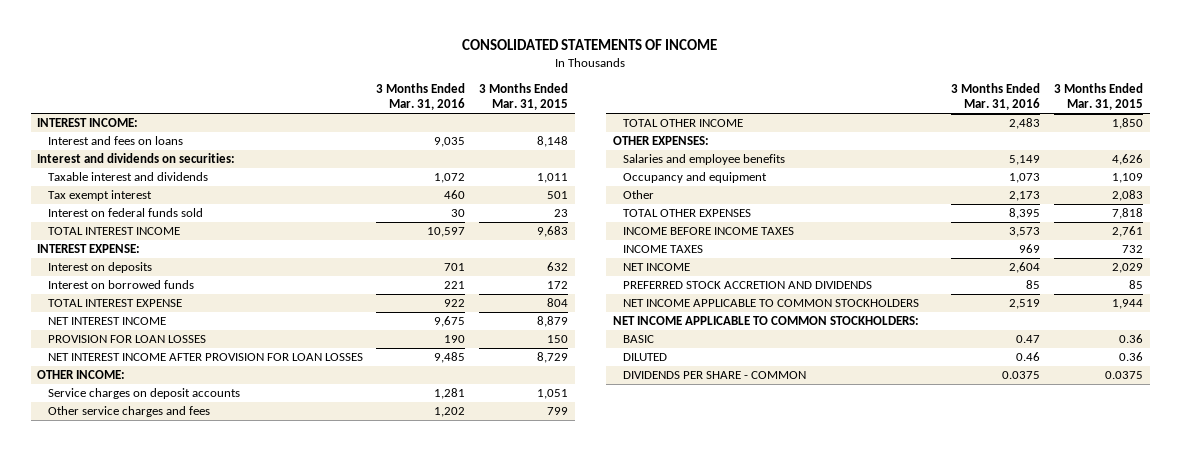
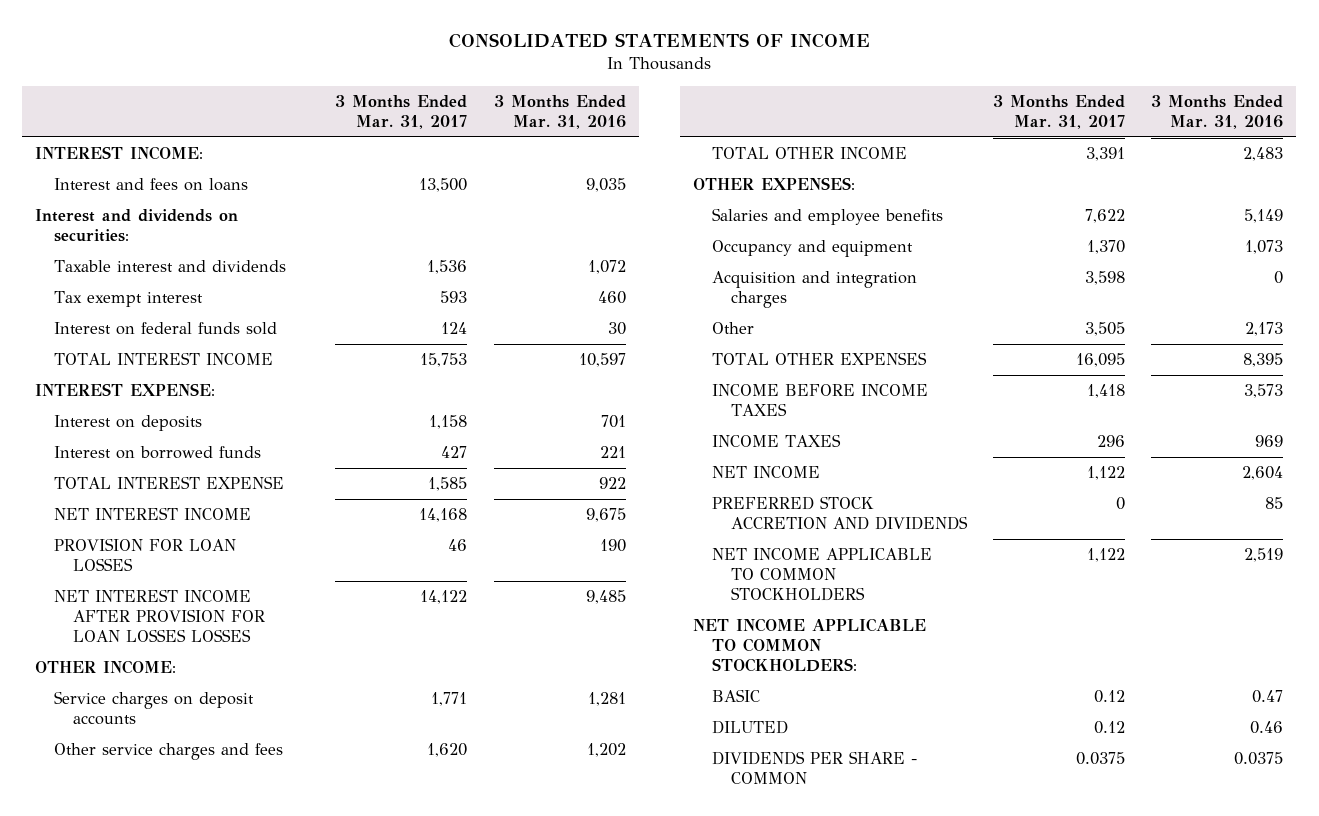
- | 3 Months Ended Mar. 31, 2016 | 3 Months Ended Mar. 31, 2015
+ | 3 Months Ended Mar. 31, 2017 | 3 Months Ended Mar. 31, 2016
- NET INTEREST INCOME AFTER PROVISION FOR LOAN LOSSES | 9,485 | 8,729
+ NET INTEREST INCOME AFTER PROVISION FOR LOAN LOSSES LOSSES | 14,122 | 9,485
+ Acquisition and integration charges | 3,598 | 0

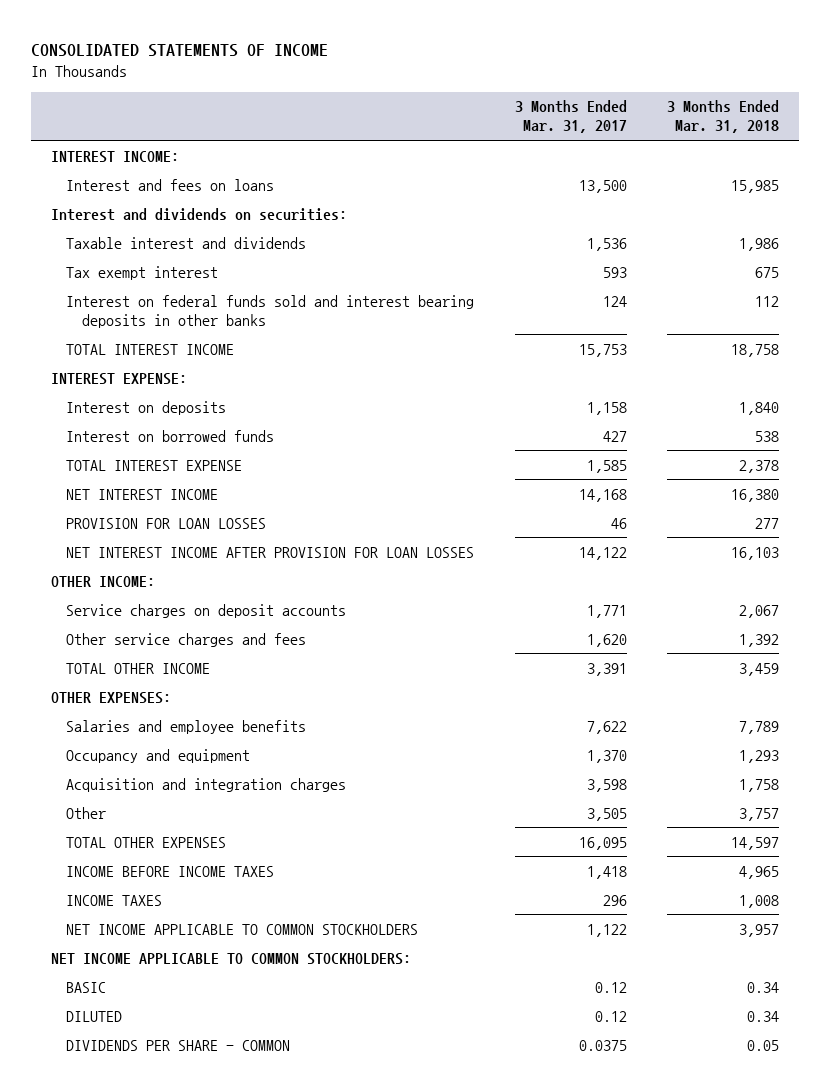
- | 3 Months Ended Mar. 31, 2017 | 3 Months Ended Mar. 31, 2016
+ | 3 Months Ended Mar. 31, 2017 | 3 Months Ended Mar. 31, 2018
- Interest on federal funds sold | 124 | 30
+ Interest on federal funds sold and interest bearing deposits in other banks | 124 | 112
- NET INTEREST INCOME AFTER PROVISION FOR LOAN LOSSES LOSSES | 14,122 | 9,485
+ NET INTEREST INCOME AFTER PROVISION FOR LOAN LOSSES | 14,122 | 16,103
- NET INCOME | 1,122 | 2,604
- PREFERRED STOCK ACCRETION AND DIVIDENDS | 0 | 85

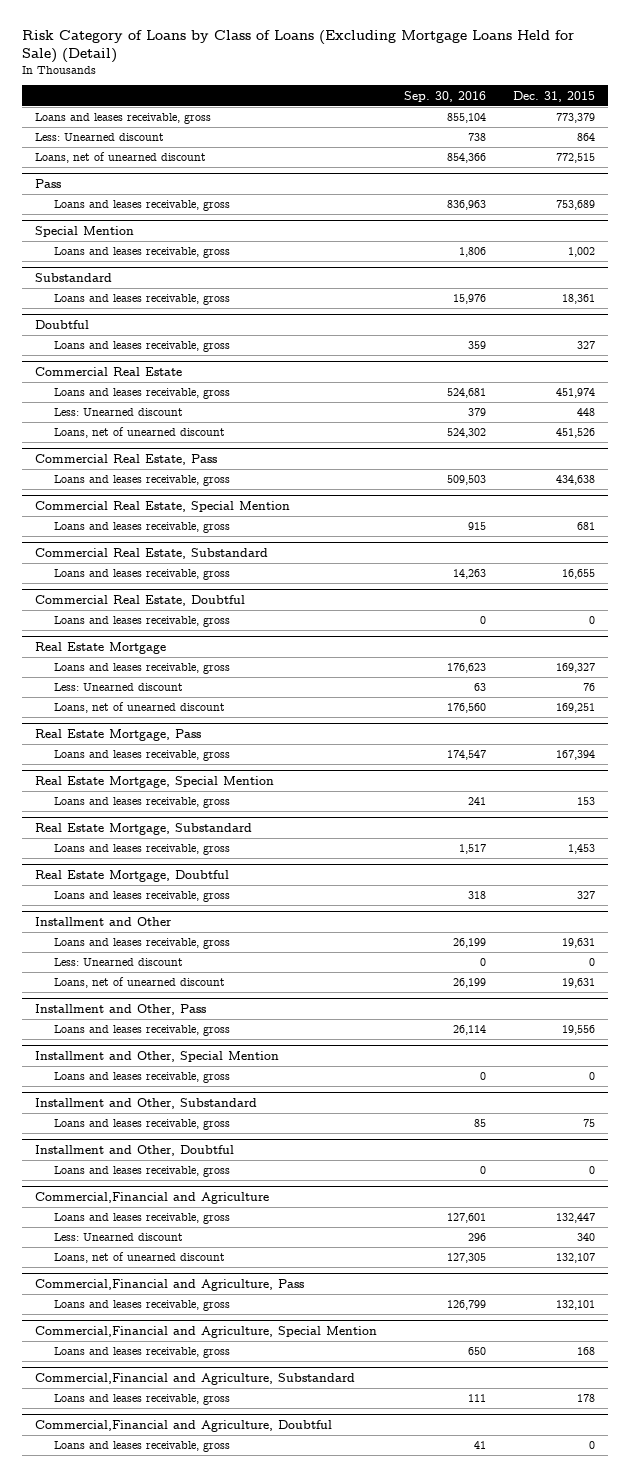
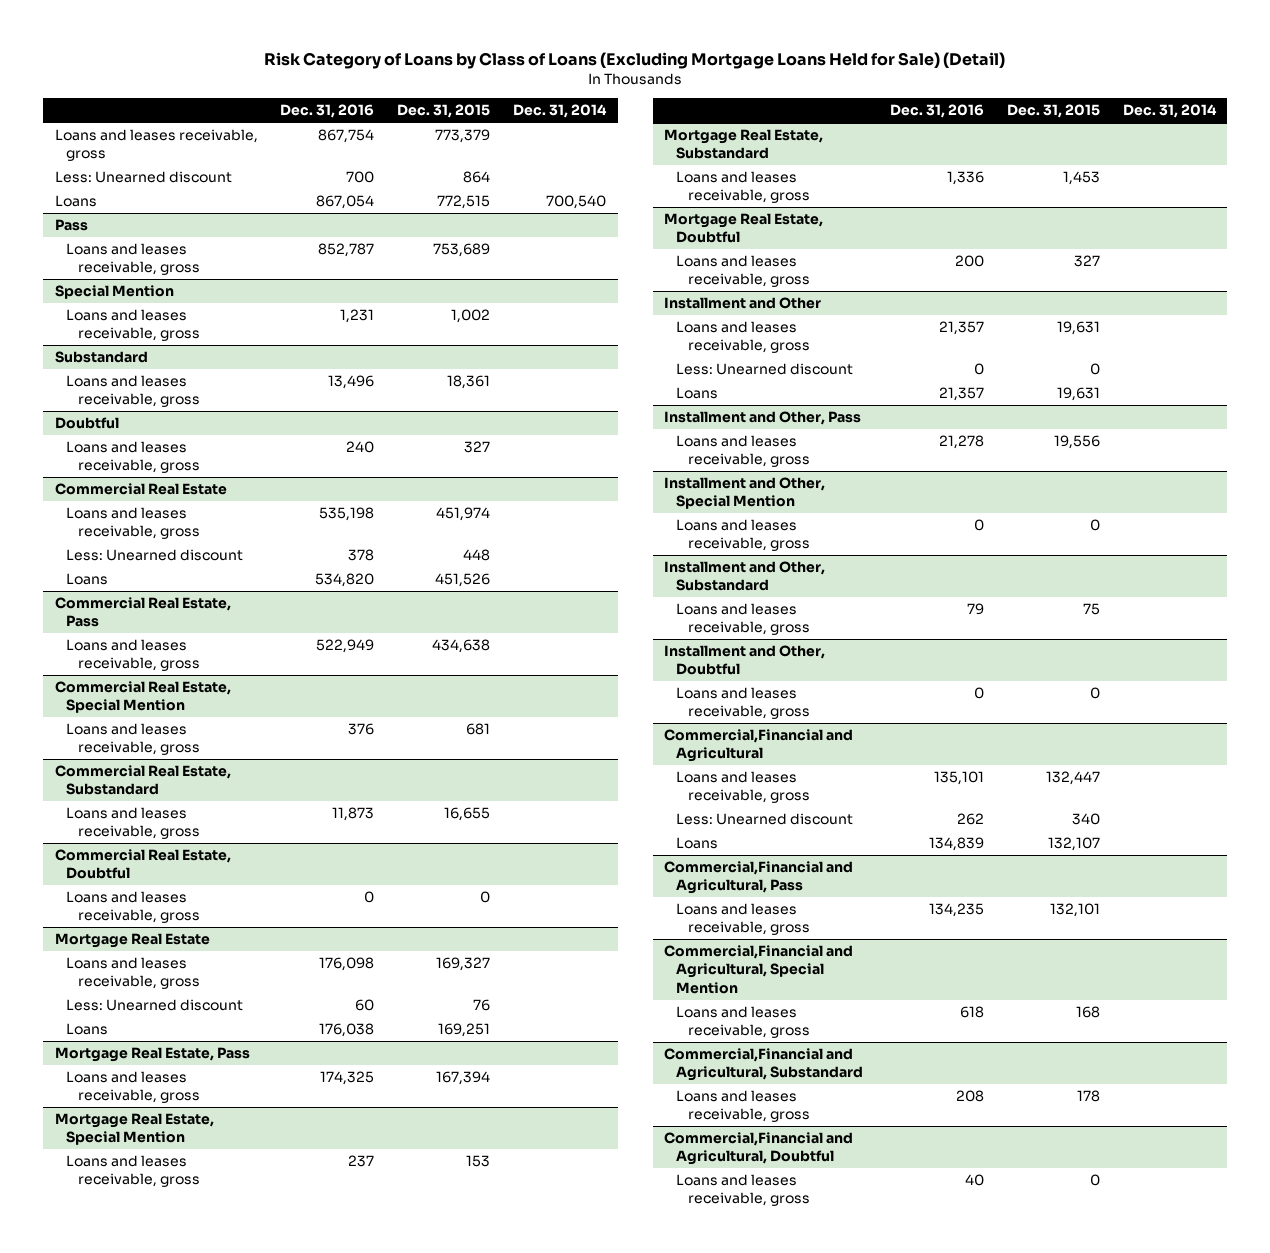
- | Sep. 30, 2016 | Dec. 31, 2015
+ | Dec. 31, 2016 | Dec. 31, 2015 | Dec. 31, 2014
- Loans, net of unearned discount | 854,366 | 772,515
+ Loans | 867,054 | 772,515 | 700,540
@ Commercial Real Estate
- Loans, net of unearned discount | 524,302 | 451,526
+ Loans | 534,820 | 451,526 |
- Real Estate Mortgage
+ Mortgage Real Estate
- Loans, net of unearned discount | 176,560 | 169,251
- Real Estate Mortgage, Pass
+ Loans | 176,038 | 169,251 |
+ Mortgage Real Estate, Pass
- Real Estate Mortgage, Special Mention
+ Mortgage Real Estate, Special Mention
- Real Estate Mortgage, Substandard
+ Mortgage Real Estate, Substandard
- Real Estate Mortgage, Doubtful
+ Mortgage Real Estate, Doubtful
@ Installment and Other
- Loans, net of unearned discount | 26,199 | 19,631
+ Loans | 21,357 | 19,631 |
- Commercial,Financial and Agriculture
+ Commercial,Financial and Agricultural
- Loans, net of unearned discount | 127,305 | 132,107
- Commercial,Financial and Agriculture, Pass
+ Loans | 134,839 | 132,107 |
+ Commercial,Financial and Agricultural, Pass
- Commercial,Financial and Agriculture, Special Mention
+ Commercial,Financial and Agricultural, Special Mention
- Commercial,Financial and Agriculture, Substandard
+ Commercial,Financial and Agricultural, Substandard
- Commercial,Financial and Agriculture, Doubtful
+ Commercial,Financial and Agricultural, Doubtful

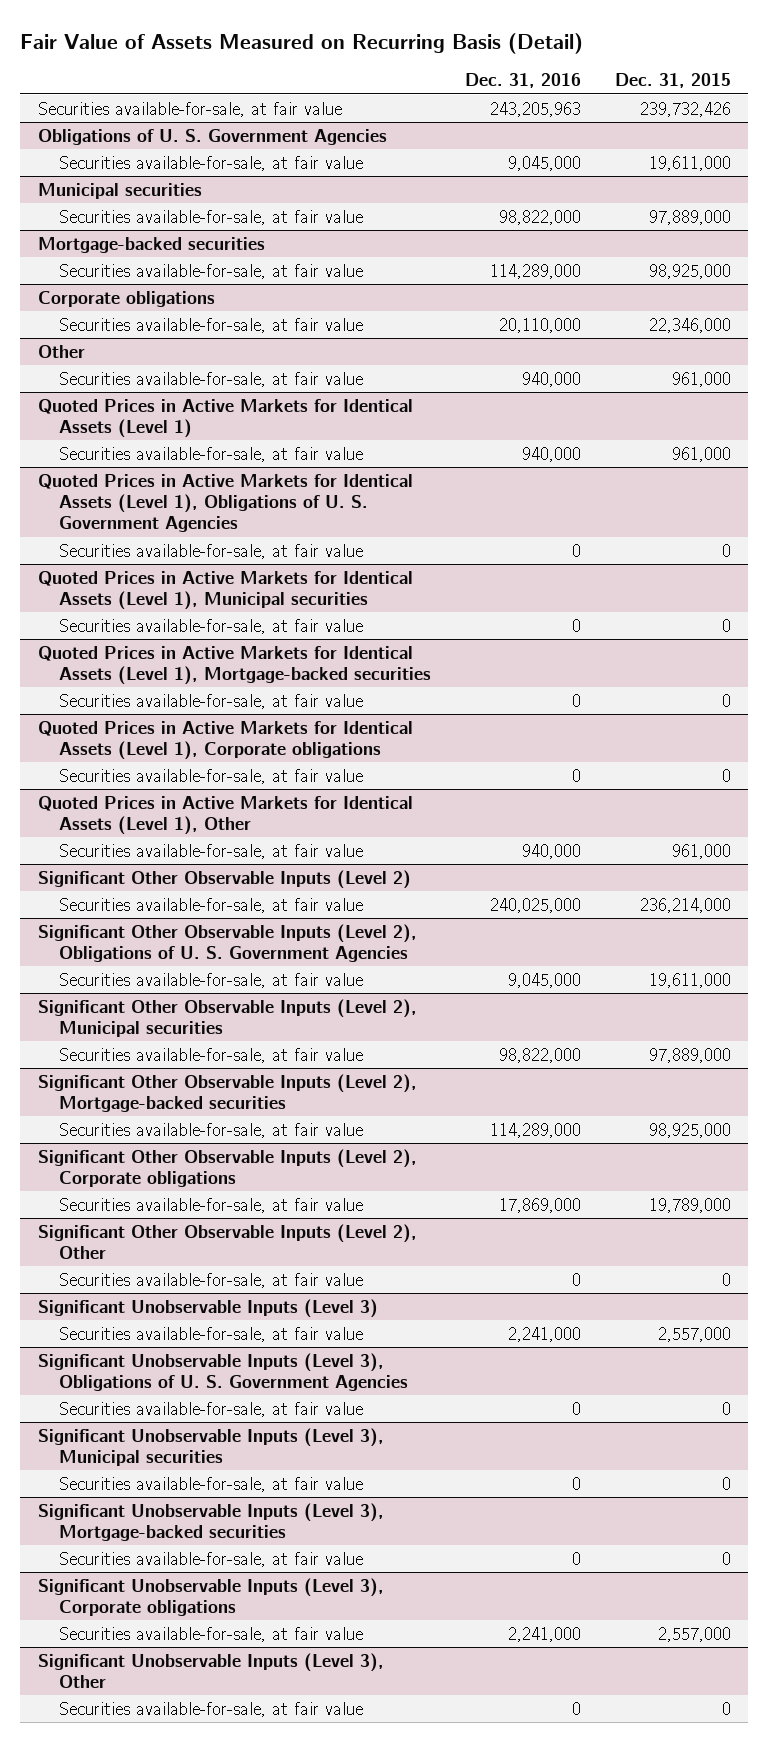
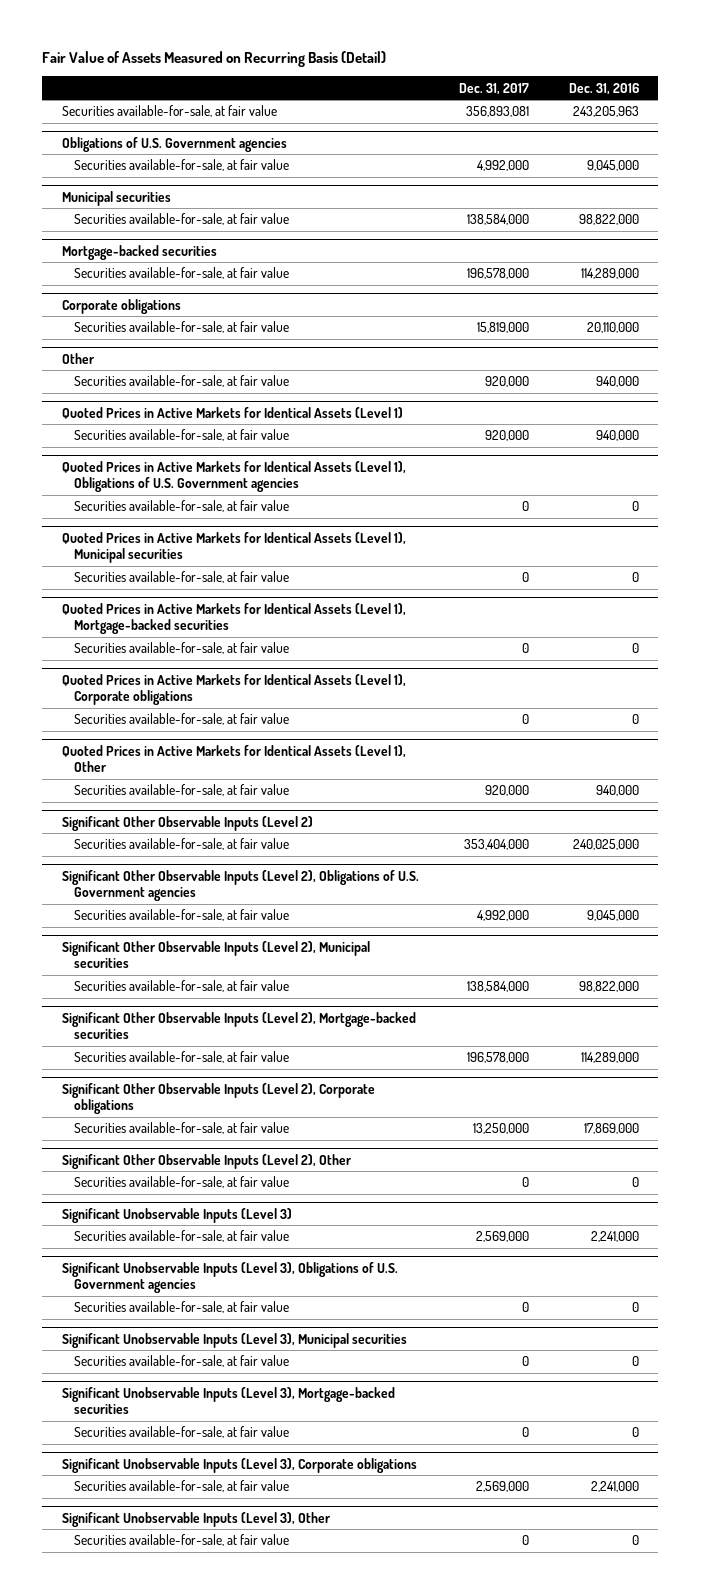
- | Dec. 31, 2016 | Dec. 31, 2015
+ | Dec. 31, 2017 | Dec. 31, 2016
- Obligations of U. S. Government Agencies
+ Obligations of U.S. Government agencies
- Quoted Prices in Active Markets for Identical Assets (Level 1), Obligations of U. S. Government Agencies
+ Quoted Prices in Active Markets for Identical Assets (Level 1), Obligations of U.S. Government agencies
- Significant Other Observable Inputs (Level 2), Obligations of U. S. Government Agencies
+ Significant Other Observable Inputs (Level 2), Obligations of U.S. Government agencies
- Significant Unobservable Inputs (Level 3), Obligations of U. S. Government Agencies
+ Significant Unobservable Inputs (Level 3), Obligations of U.S. Government agencies

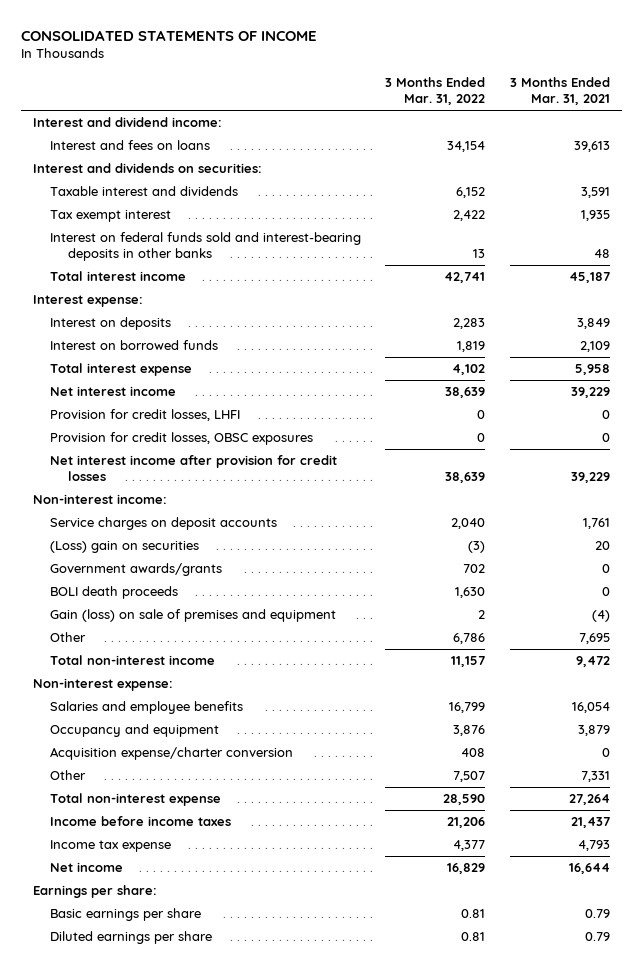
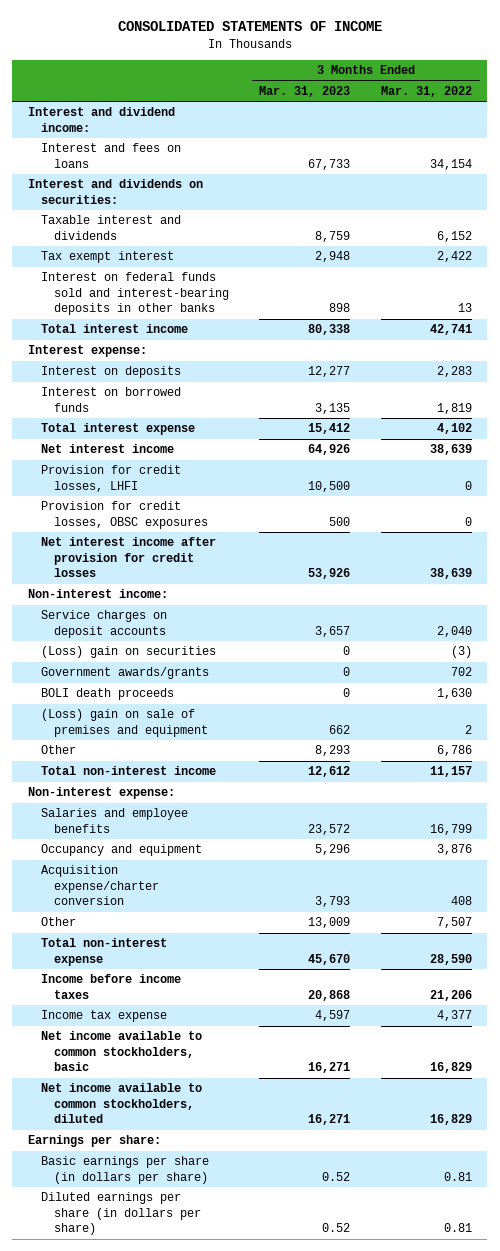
- | 3 Months Ended Mar. 31, 2022 | 3 Months Ended Mar. 31, 2021
+ | 3 Months Ended Mar. 31, 2023 | 3 Months Ended Mar. 31, 2022
- Gain (loss) on sale of premises and equipment | 2 | (4)
+ (Loss) gain on sale of premises and equipment | 662 | 2
- Net income | 16,829 | 16,644
+ Net income available to common stockholders, basic | 16,271 | 16,829
+ Net income available to common stockholders, diluted | 16,271 | 16,829
- Basic earnings per share | 0.81 | 0.79
- Diluted earnings per share | 0.81 | 0.79
+ Basic earnings per share (in dollars per share) | 0.52 | 0.81
+ Diluted earnings per share (in dollars per share) | 0.52 | 0.81

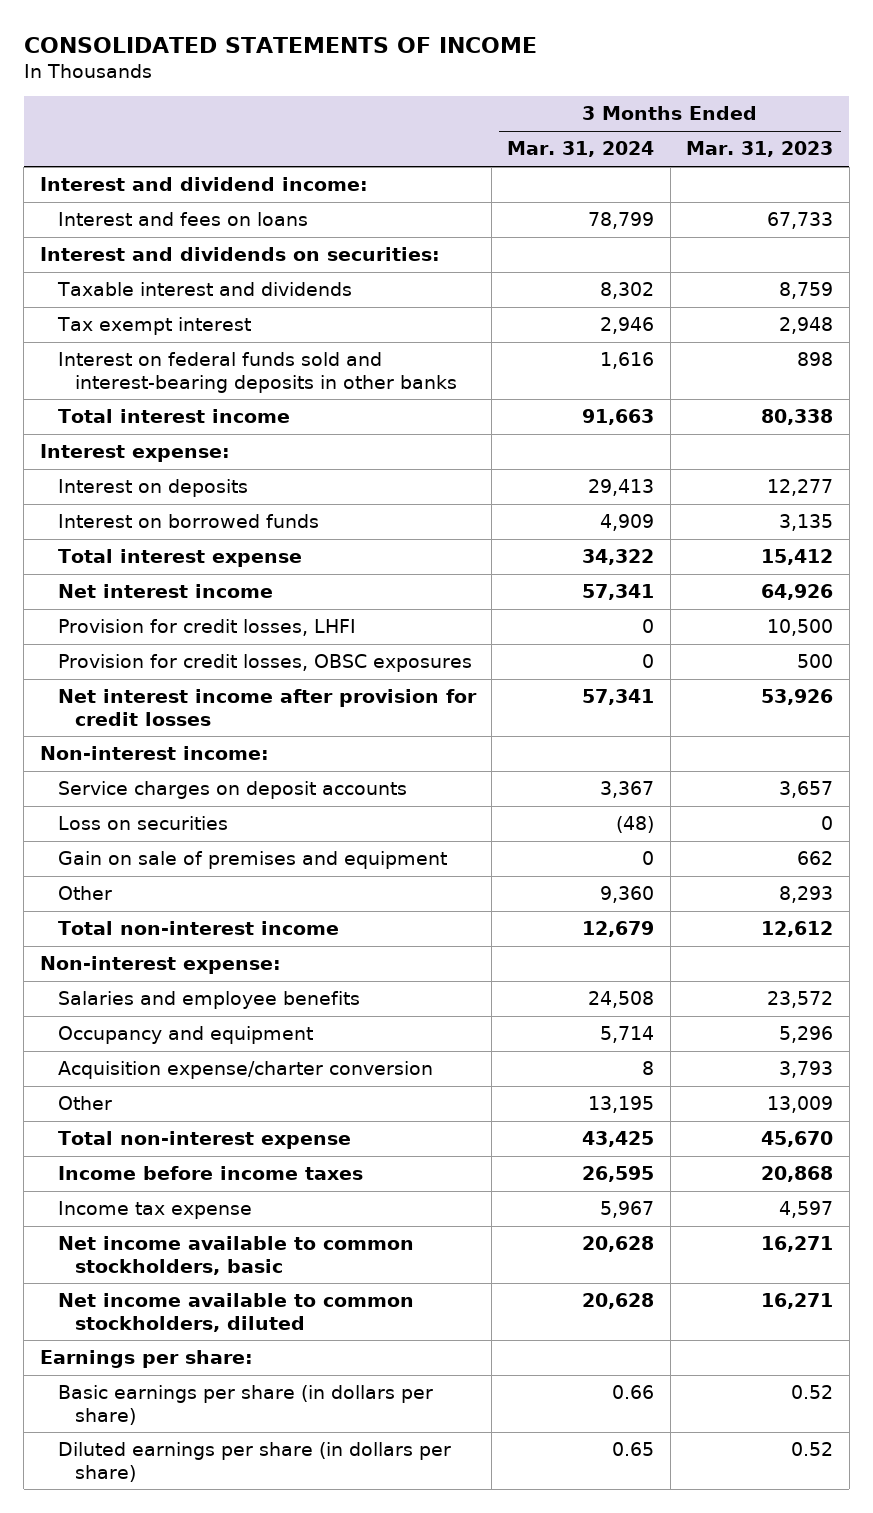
- | 3 Months Ended Mar. 31, 2023 | 3 Months Ended Mar. 31, 2022
+ | 3 Months Ended Mar. 31, 2024 | 3 Months Ended Mar. 31, 2023
- (Loss) gain on securities | 0 | (3)
- Government awards/grants | 0 | 702
- BOLI death proceeds | 0 | 1,630
- (Loss) gain on sale of premises and equipment | 662 | 2
+ Loss on securities | (48) | 0
+ Gain on sale of premises and equipment | 0 | 662

